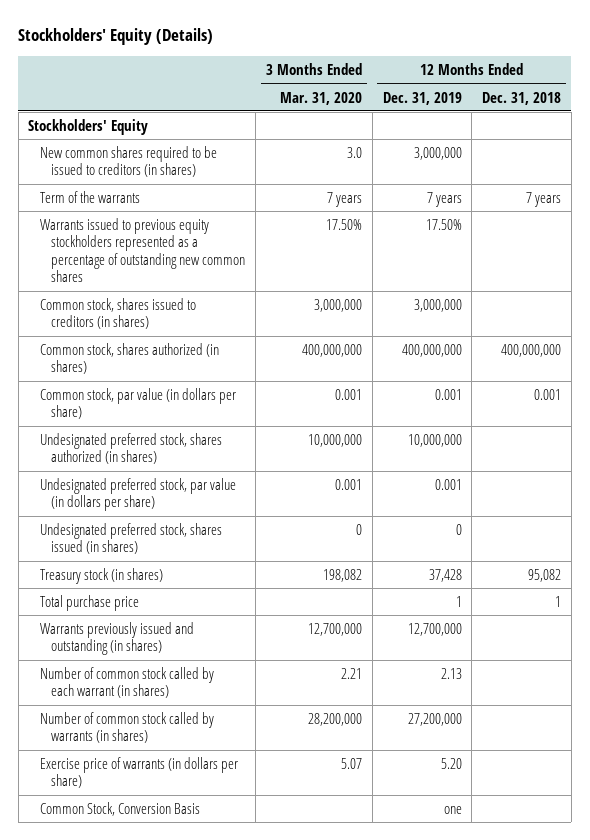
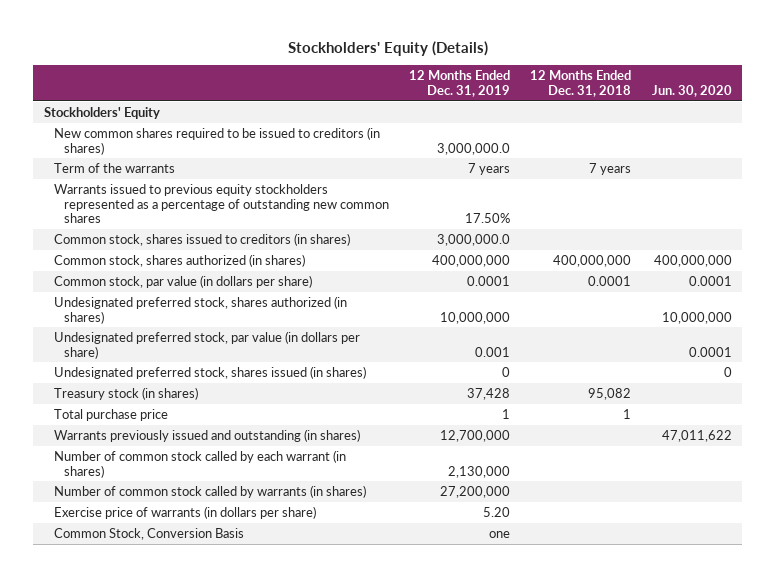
- | 3 Months Ended Mar. 31, 2020 | 12 Months Ended Dec. 31, 2019 | 12 Months Ended Dec. 31, 2018
+ | 12 Months Ended Dec. 31, 2019 | 12 Months Ended Dec. 31, 2018 | Jun. 30, 2020
- New common shares required to be issued to creditors (in shares) | 3.0 | 3,000,000 |
+ New common shares required to be issued to creditors (in shares) | 3,000,000.0 | |
- Common stock, shares issued to creditors (in shares) | 3,000,000 | 3,000,000 |
+ Common stock, shares issued to creditors (in shares) | 3,000,000.0 | |
- Common stock, par value (in dollars per share) | 0.001 | 0.001 | 0.001
+ Common stock, par value (in dollars per share) | 0.0001 | 0.0001 | 0.0001
- Number of common stock called by each warrant (in shares) | 2.21 | 2.13 |
+ Number of common stock called by each warrant (in shares) | 2,130,000 | |

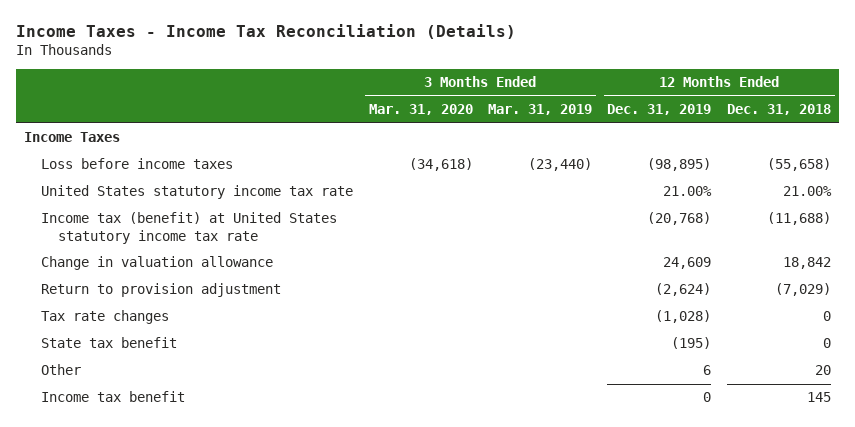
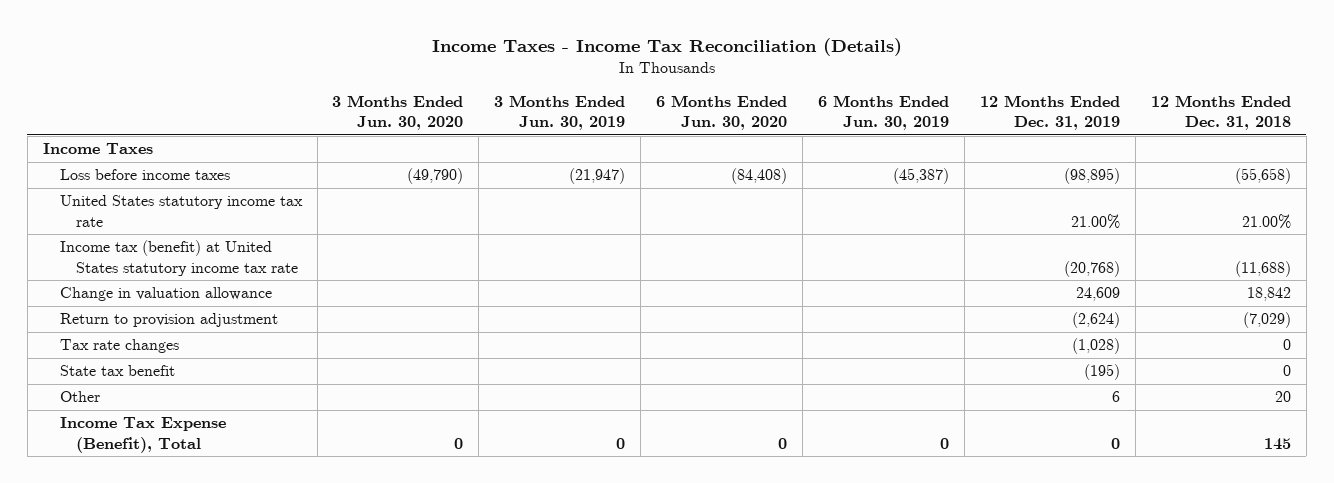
- | 3 Months Ended Mar. 31, 2020 | 3 Months Ended Mar. 31, 2019 | 12 Months Ended Dec. 31, 2019 | 12 Months Ended Dec. 31, 2018
+ | 3 Months Ended Jun. 30, 2020 | 3 Months Ended Jun. 30, 2019 | 6 Months Ended Jun. 30, 2020 | 6 Months Ended Jun. 30, 2019 | 12 Months Ended Dec. 31, 2019 | 12 Months Ended Dec. 31, 2018
- Income tax benefit | | | 0 | 145
+ Income Tax Expense (Benefit), Total | 0 | 0 | 0 | 0 | 0 | 145

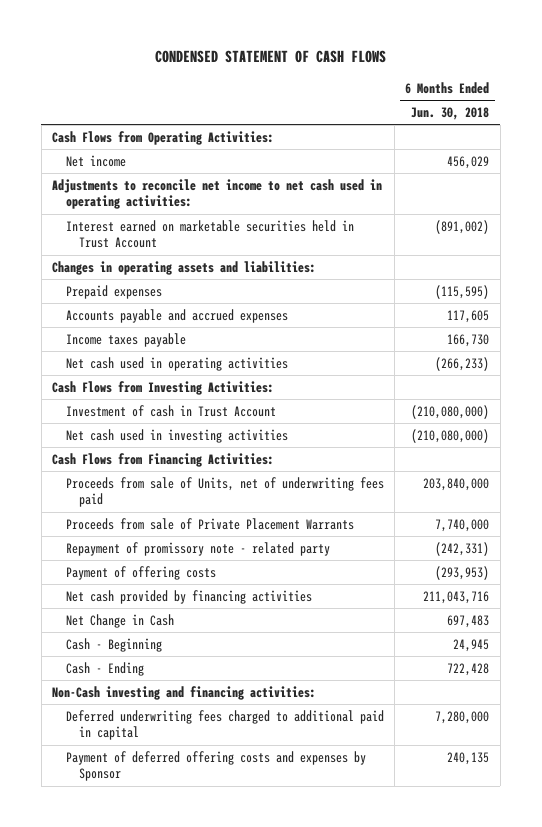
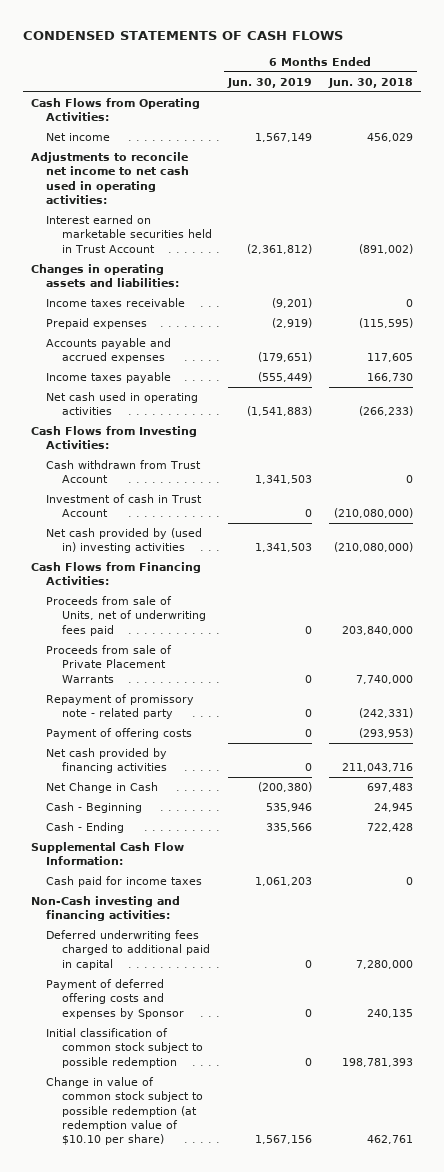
- CONDENSED STATEMENT OF CASH FLOWS
+ CONDENSED STATEMENTS OF CASH FLOWS
- | 6 Months Ended Jun. 30, 2018
+ | 6 Months Ended Jun. 30, 2019 | 6 Months Ended Jun. 30, 2018
+ Income taxes receivable | (9,201) | 0
+ Cash withdrawn from Trust Account | 1,341,503 | 0
- Net cash used in investing activities | (210,080,000)
+ Net cash provided by (used in) investing activities | 1,341,503 | (210,080,000)
+ Supplemental Cash Flow Information:
+ Cash paid for income taxes | 1,061,203 | 0
+ Initial classification of common stock subject to possible redemption | 0 | 198,781,393
+ Change in value of common stock subject to possible redemption (at redemption value of $10.10 per share) | 1,567,156 | 462,761

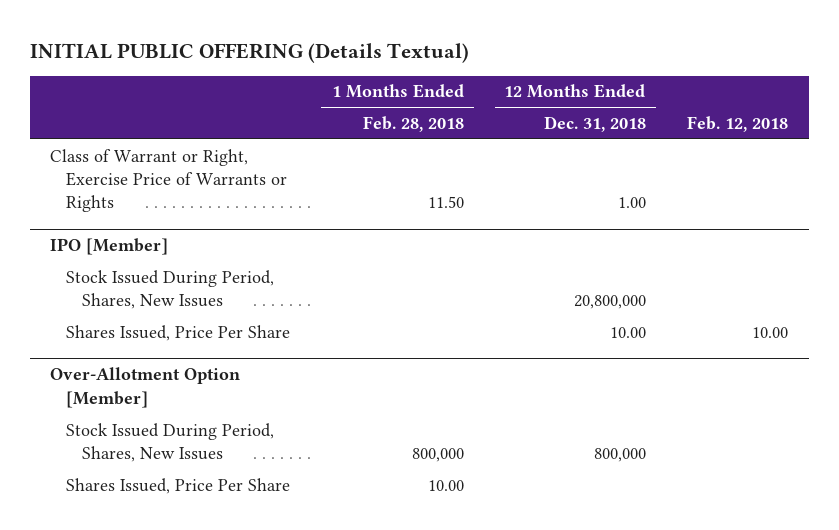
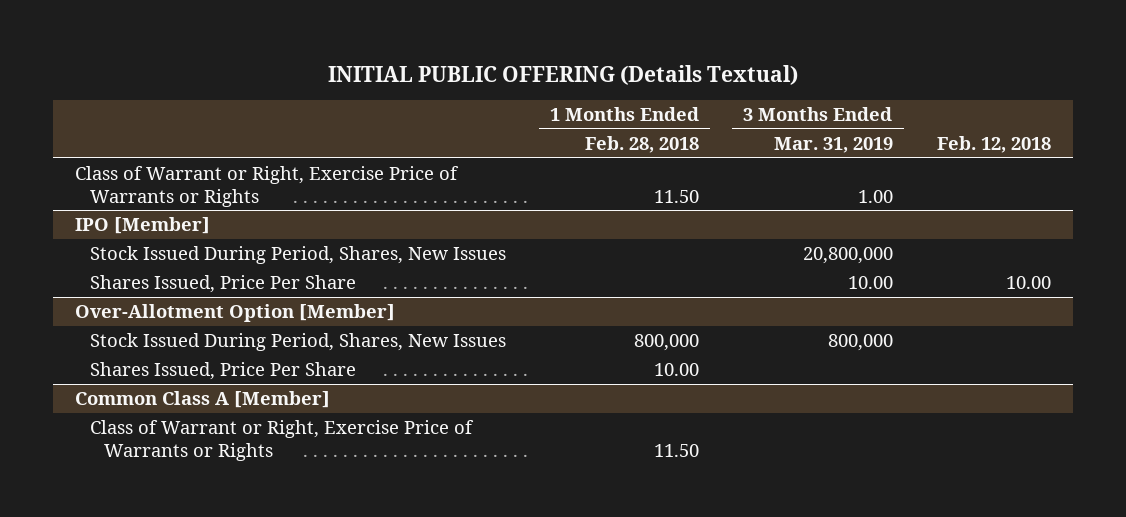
- | 1 Months Ended Feb. 28, 2018 | 12 Months Ended Dec. 31, 2018 | Feb. 12, 2018
+ | 1 Months Ended Feb. 28, 2018 | 3 Months Ended Mar. 31, 2019 | Feb. 12, 2018
+ Common Class A [Member]
+ Class of Warrant or Right, Exercise Price of Warrants or Rights | 11.50 | |

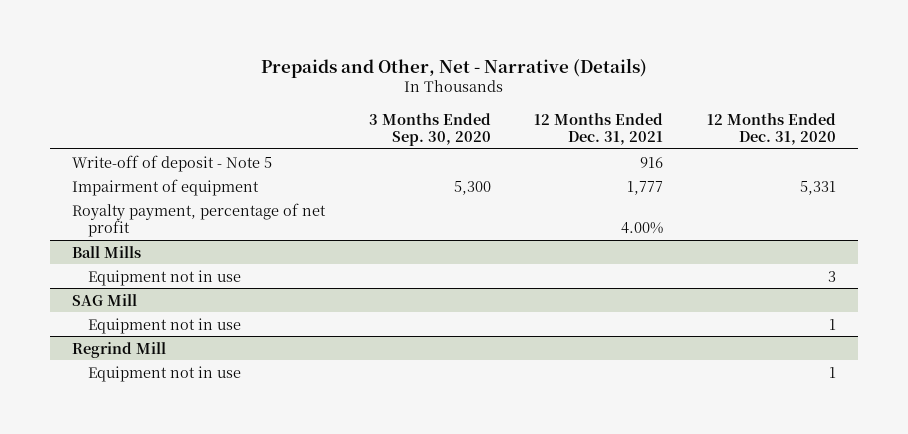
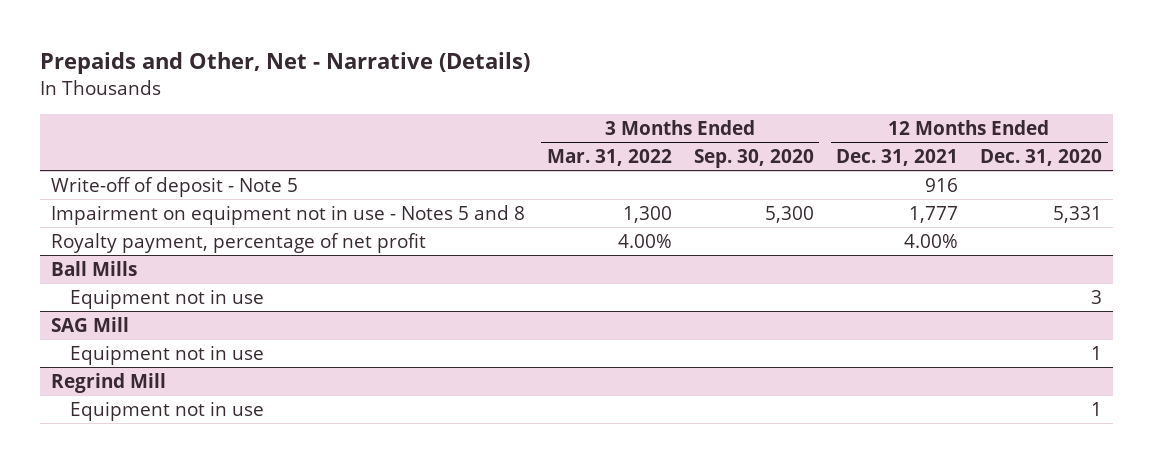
- | 3 Months Ended Sep. 30, 2020 | 12 Months Ended Dec. 31, 2021 | 12 Months Ended Dec. 31, 2020
+ | 3 Months Ended Mar. 31, 2022 | 3 Months Ended Sep. 30, 2020 | 12 Months Ended Dec. 31, 2021 | 12 Months Ended Dec. 31, 2020
- Impairment of equipment | 5,300 | 1,777 | 5,331
+ Impairment on equipment not in use - Notes 5 and 8 | 1,300 | 5,300 | 1,777 | 5,331

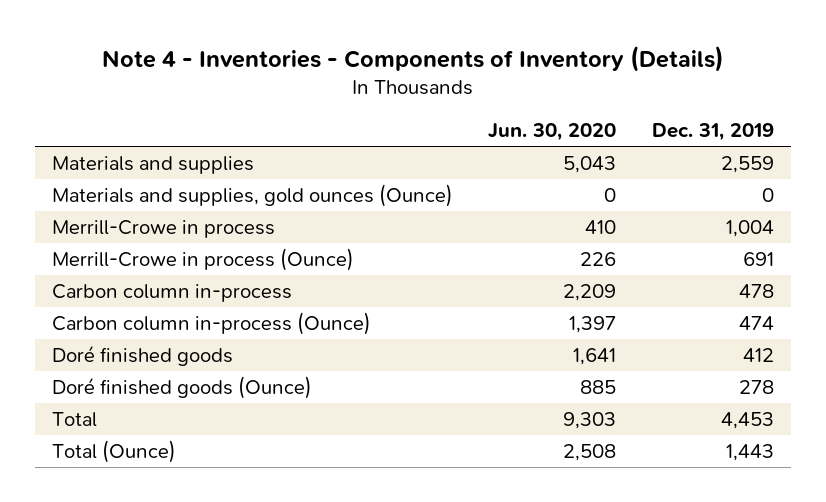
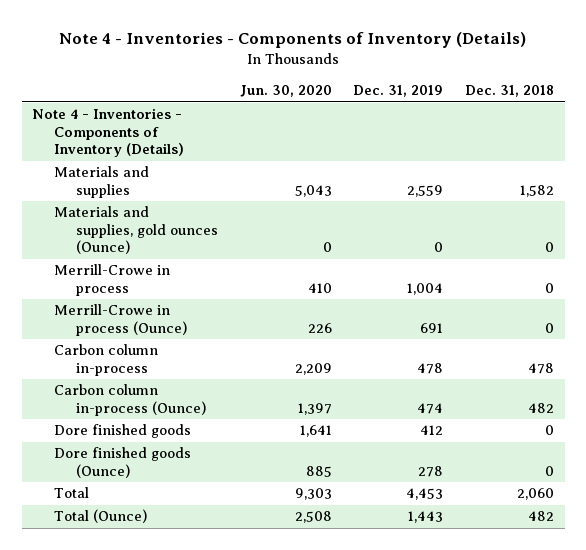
- | Jun. 30, 2020 | Dec. 31, 2019
+ | Jun. 30, 2020 | Dec. 31, 2019 | Dec. 31, 2018
+ Note 4 - Inventories - Components of Inventory (Details)
- Doré finished goods | 1,641 | 412
- Doré finished goods (Ounce) | 885 | 278
+ Dore finished goods | 1,641 | 412 | 0
+ Dore finished goods (Ounce) | 885 | 278 | 0

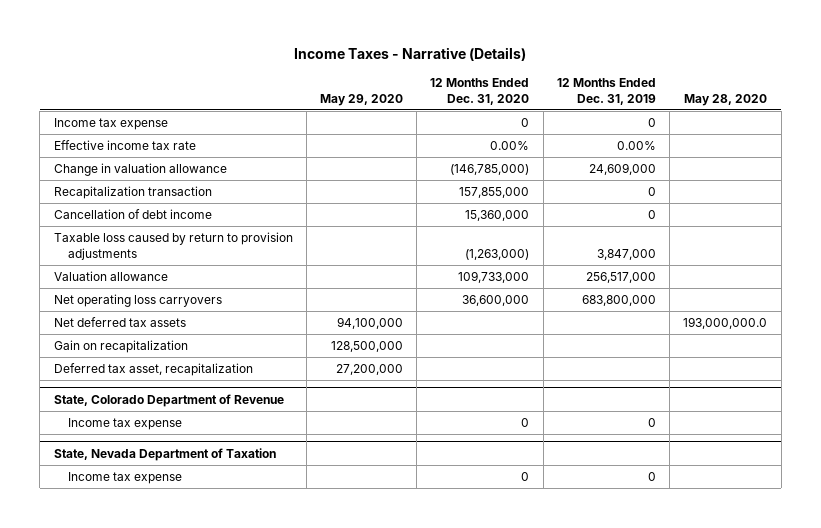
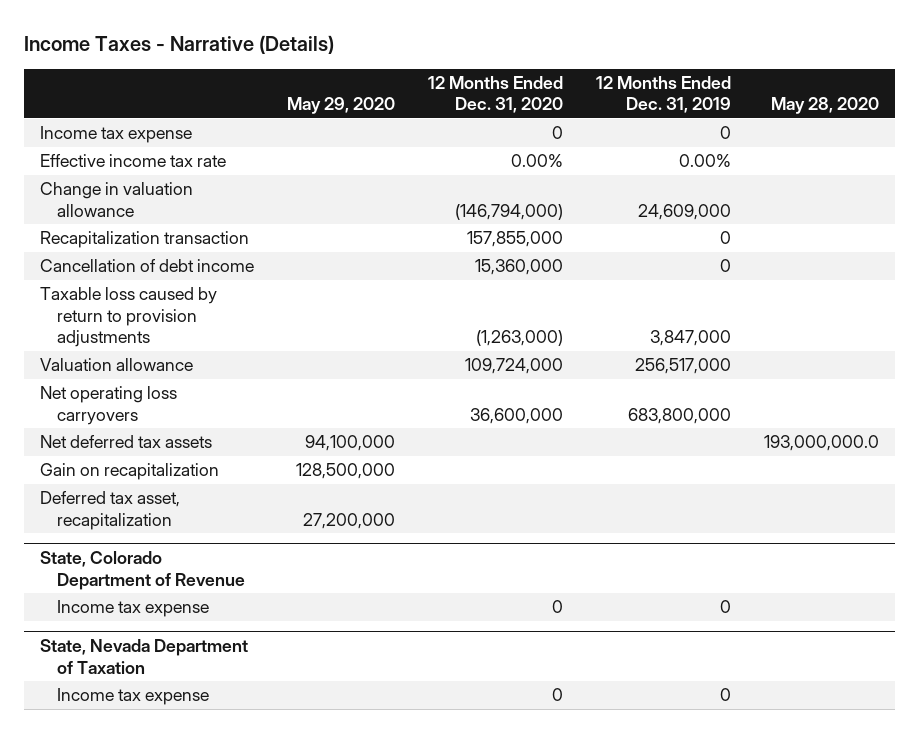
- Change in valuation allowance | | (146,785,000) | 24,609,000 |
+ Change in valuation allowance | | (146,794,000) | 24,609,000 |
- Valuation allowance | | 109,733,000 | 256,517,000 |
+ Valuation allowance | | 109,724,000 | 256,517,000 |

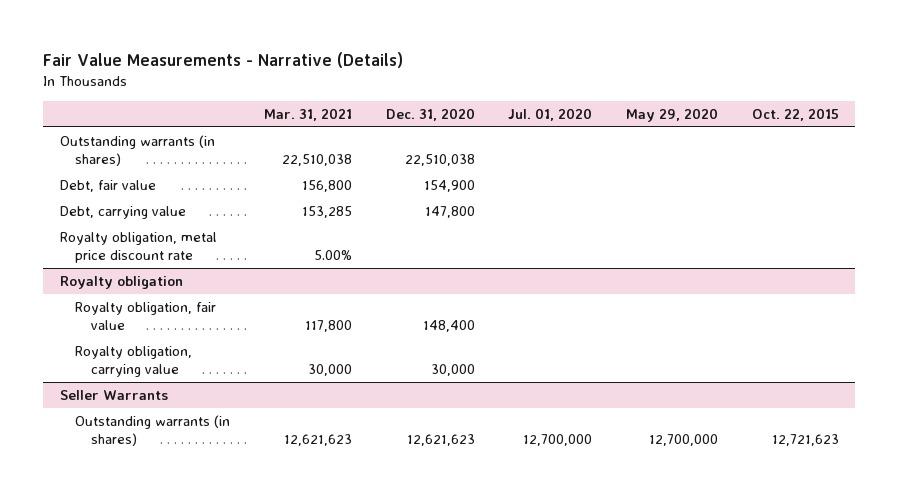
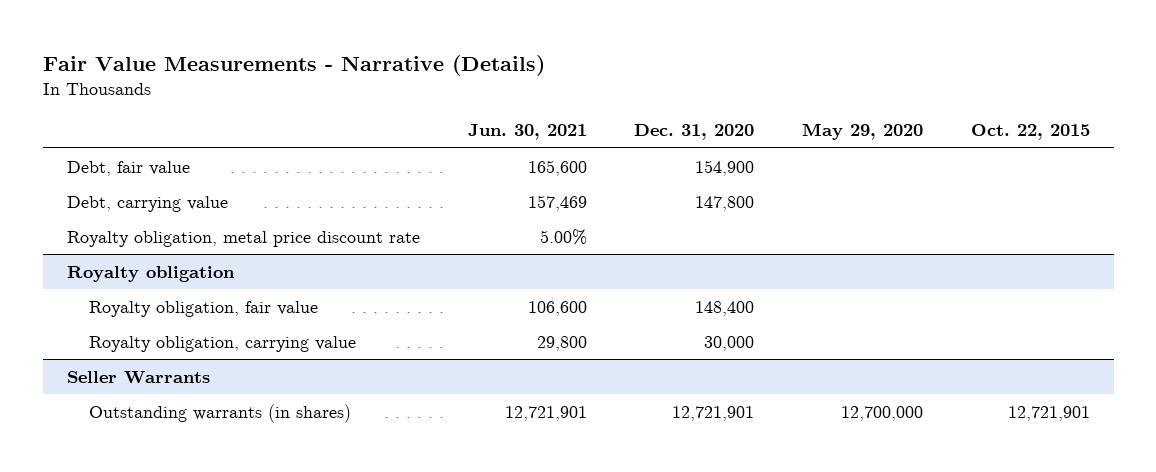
- | Mar. 31, 2021 | Dec. 31, 2020 | Jul. 01, 2020 | May 29, 2020 | Oct. 22, 2015
+ | Jun. 30, 2021 | Dec. 31, 2020 | May 29, 2020 | Oct. 22, 2015
- Outstanding warrants (in shares) | 22,510,038 | 22,510,038 | | |
@ Seller Warrants
- Outstanding warrants (in shares) | 12,621,623 | 12,621,623 | 12,700,000 | 12,700,000 | 12,721,623
+ Outstanding warrants (in shares) | 12,721,901 | 12,721,901 | 12,700,000 | 12,721,901

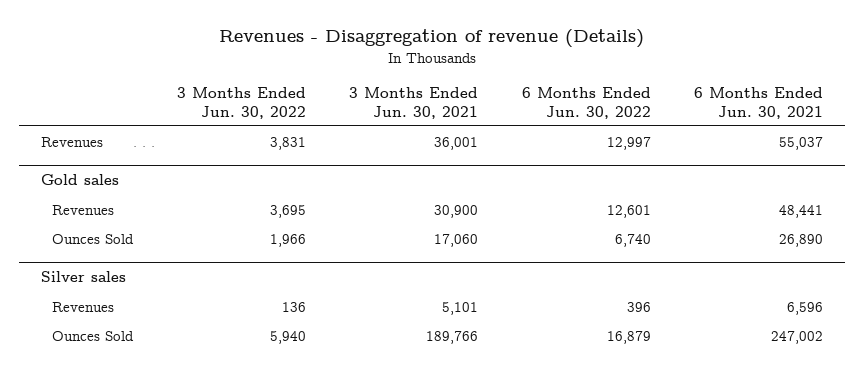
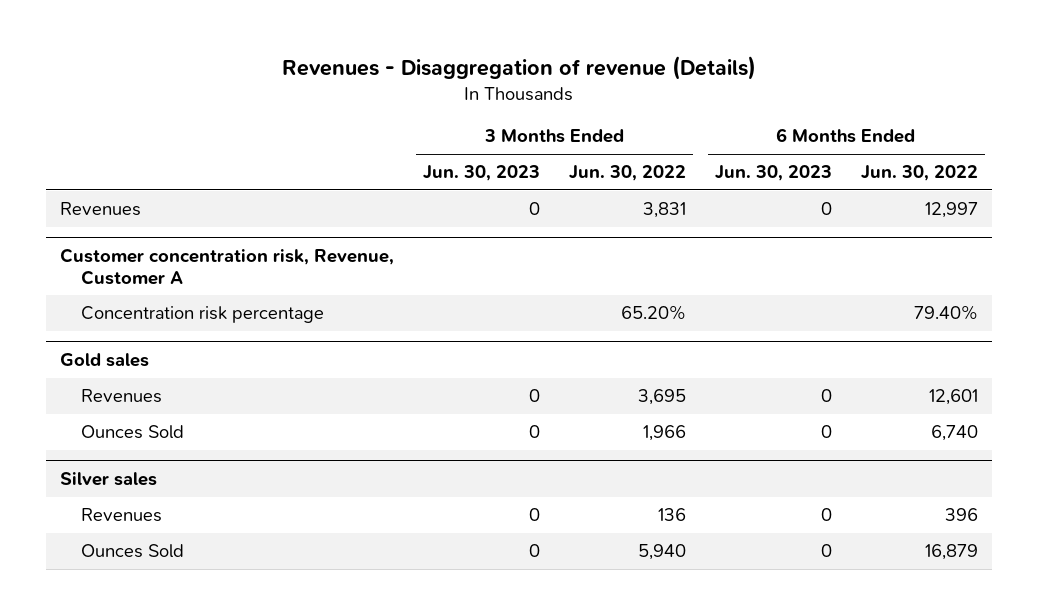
- | 3 Months Ended Jun. 30, 2022 | 3 Months Ended Jun. 30, 2021 | 6 Months Ended Jun. 30, 2022 | 6 Months Ended Jun. 30, 2021
+ | 3 Months Ended Jun. 30, 2023 | 3 Months Ended Jun. 30, 2022 | 6 Months Ended Jun. 30, 2023 | 6 Months Ended Jun. 30, 2022
+ Customer concentration risk, Revenue, Customer A
+ Concentration risk percentage | | 65.20% | | 79.40%

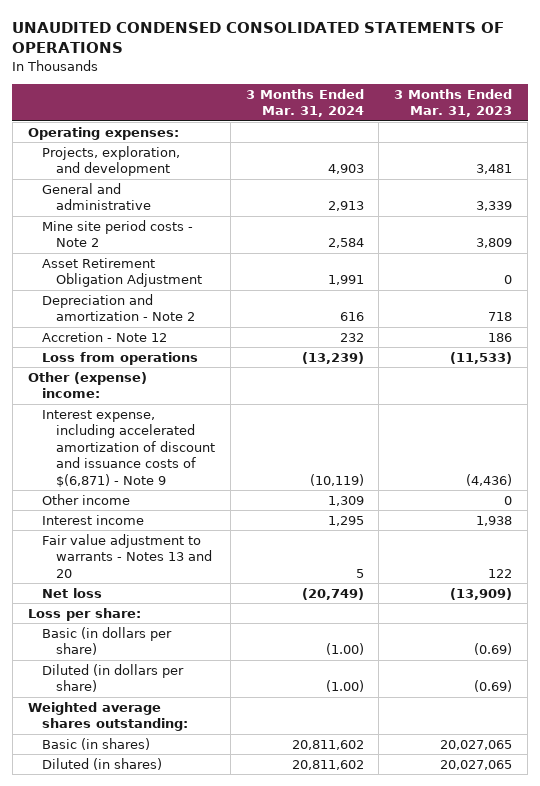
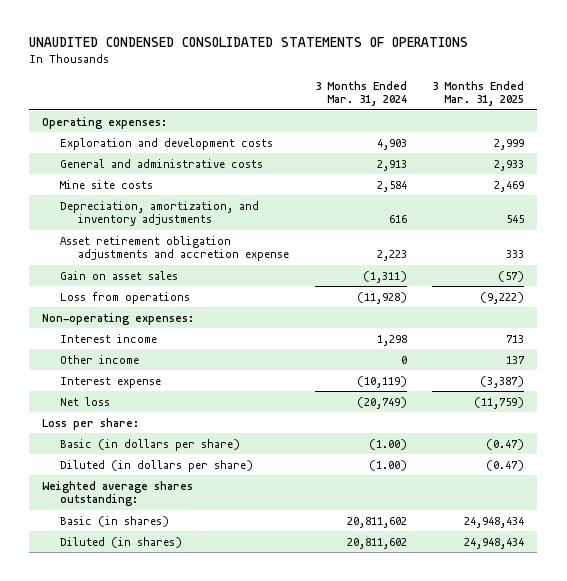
- | 3 Months Ended Mar. 31, 2024 | 3 Months Ended Mar. 31, 2023
+ | 3 Months Ended Mar. 31, 2024 | 3 Months Ended Mar. 31, 2025
- Projects, exploration, and development | 4,903 | 3,481
- General and administrative | 2,913 | 3,339
- Mine site period costs - Note 2 | 2,584 | 3,809
- Asset Retirement Obligation Adjustment | 1,991 | 0
- Depreciation and amortization - Note 2 | 616 | 718
- Accretion - Note 12 | 232 | 186
- Loss from operations | (13,239) | (11,533)
- Other (expense) income:
- Interest expense, including accelerated amortization of discount and issuance costs of $(6,871) - Note 9 | (10,119) | (4,436)
- Other income | 1,309 | 0
- Interest income | 1,295 | 1,938
- Fair value adjustment to warrants - Notes 13 and 20 | 5 | 122
+ Exploration and development costs | 4,903 | 2,999
+ General and administrative costs | 2,913 | 2,933
+ Mine site costs | 2,584 | 2,469
+ Depreciation, amortization, and inventory adjustments | 616 | 545
+ Asset retirement obligation adjustments and accretion expense | 2,223 | 333
+ Gain on asset sales | (1,311) | (57)
+ Loss from operations | (11,928) | (9,222)
+ Non-operating expenses:
+ Interest income | 1,298 | 713
+ Other income | 0 | 137
+ Interest expense | (10,119) | (3,387)

